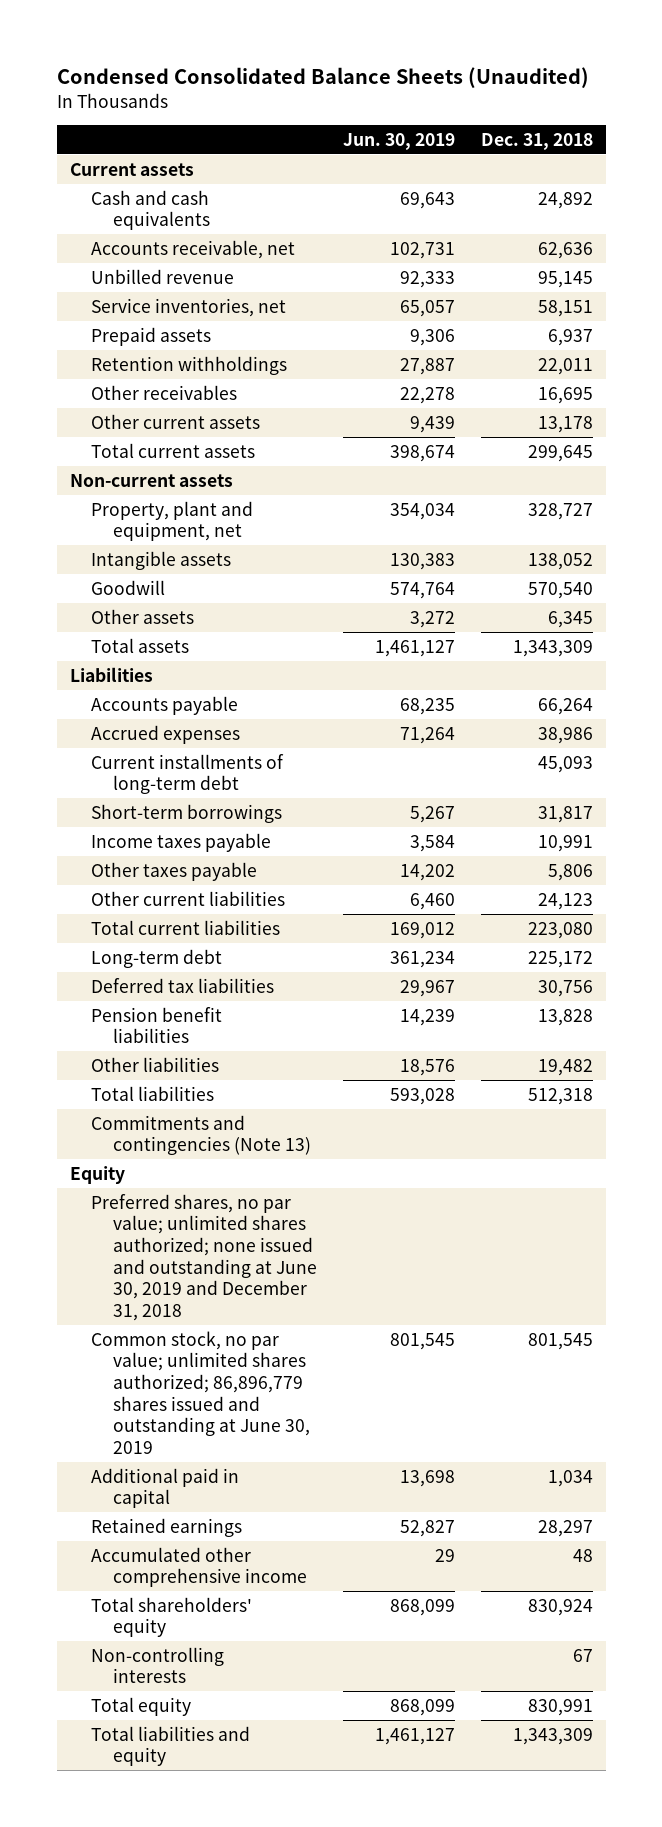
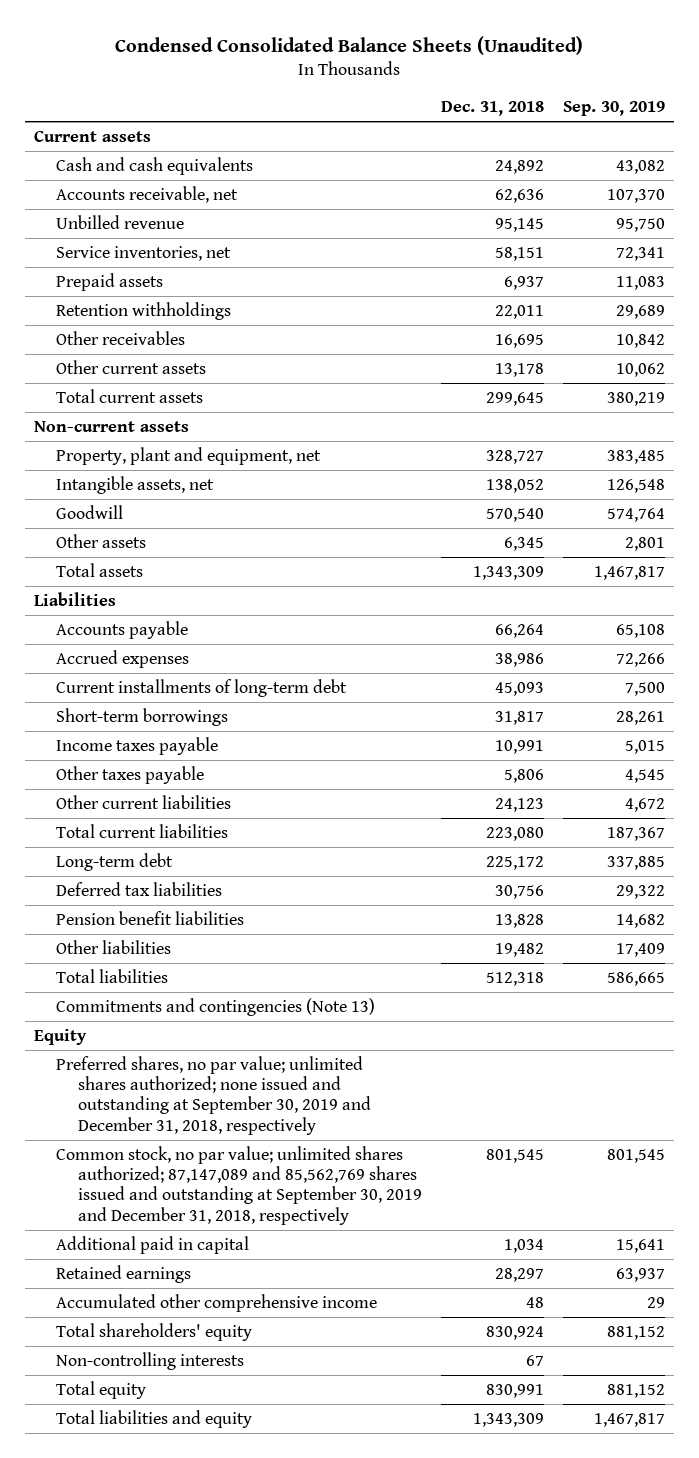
- | Jun. 30, 2019 | Dec. 31, 2018
+ | Dec. 31, 2018 | Sep. 30, 2019
- Intangible assets | 130,383 | 138,052
+ Intangible assets, net | 138,052 | 126,548
- Preferred shares, no par value; unlimited shares authorized; none issued and outstanding at June 30, 2019 and December 31, 2018
- Common stock, no par value; unlimited shares authorized; 86,896,779 shares issued and outstanding at June 30, 2019 | 801,545 | 801,545
+ Preferred shares, no par value; unlimited shares authorized; none issued and outstanding at September 30, 2019 and December 31, 2018, respectively
+ Common stock, no par value; unlimited shares authorized; 87,147,089 and 85,562,769 shares issued and outstanding at September 30, 2019 and December 31, 2018, respectively | 801,545 | 801,545

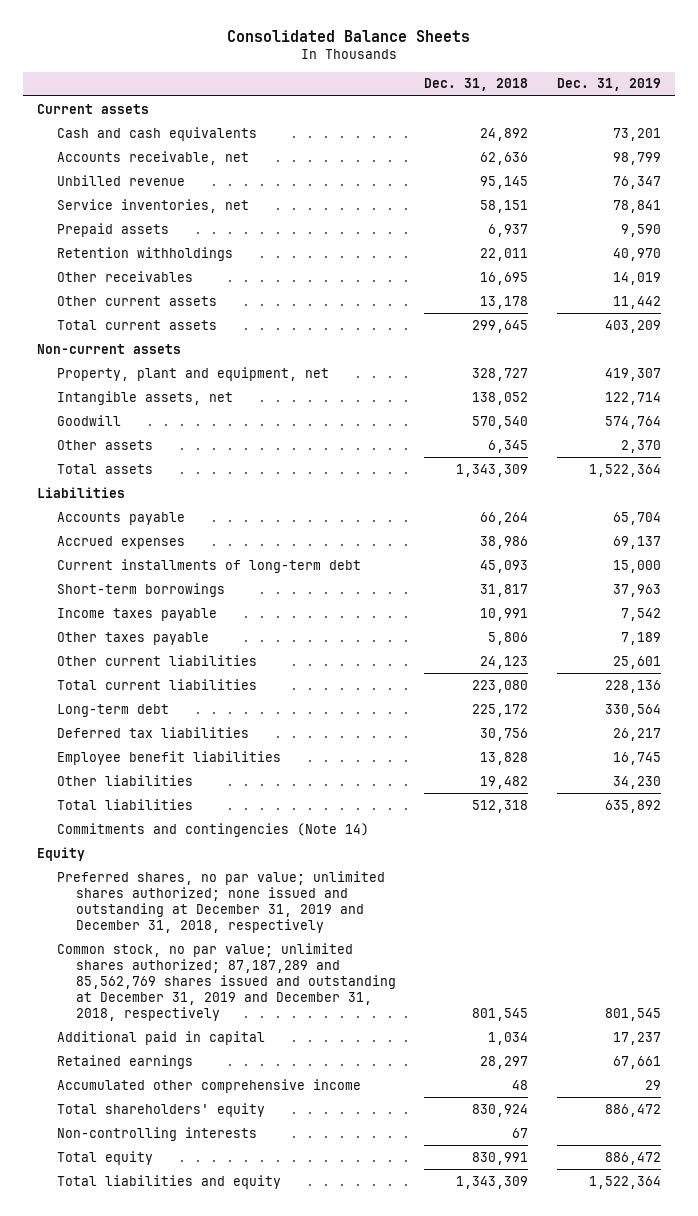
- Condensed Consolidated Balance Sheets (Unaudited)
+ Consolidated Balance Sheets
- | Dec. 31, 2018 | Sep. 30, 2019
+ | Dec. 31, 2018 | Dec. 31, 2019
- Pension benefit liabilities | 13,828 | 14,682
+ Employee benefit liabilities | 13,828 | 16,745
- Commitments and contingencies (Note 13)
+ Commitments and contingencies (Note 14)
- Preferred shares, no par value; unlimited shares authorized; none issued and outstanding at September 30, 2019 and December 31, 2018, respectively
- Common stock, no par value; unlimited shares authorized; 87,147,089 and 85,562,769 shares issued and outstanding at September 30, 2019 and December 31, 2018, respectively | 801,545 | 801,545
+ Preferred shares, no par value; unlimited shares authorized; none issued and outstanding at December 31, 2019 and December 31, 2018, respectively
+ Common stock, no par value; unlimited shares authorized; 87,187,289 and 85,562,769 shares issued and outstanding at December 31, 2019 and December 31, 2018, respectively | 801,545 | 801,545

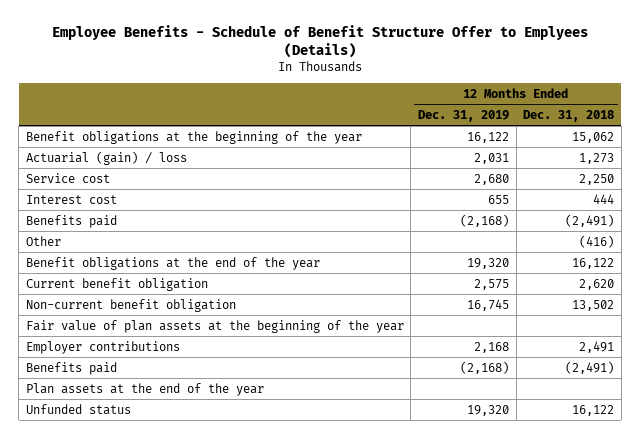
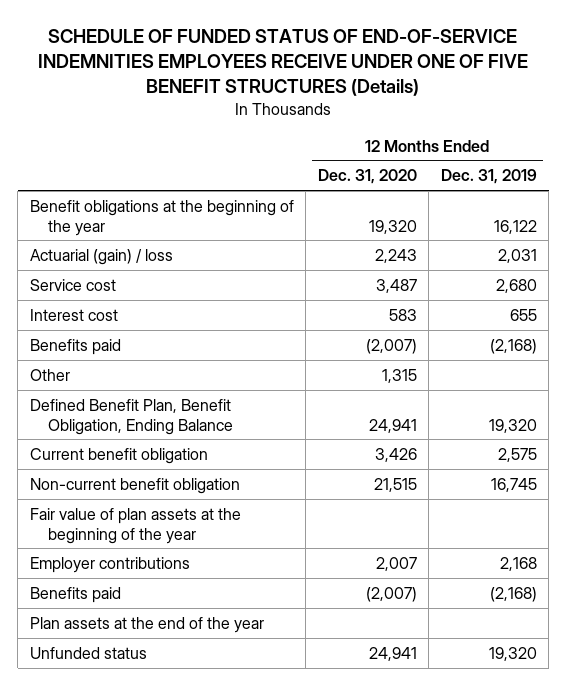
- Employee Benefits - Schedule of Benefit Structure Offer to Emplyees (Details)
+ SCHEDULE OF FUNDED STATUS OF END-OF-SERVICE INDEMNITIES EMPLOYEES RECEIVE UNDER ONE OF FIVE BENEFIT STRUCTURES (Details)
- | 12 Months Ended Dec. 31, 2019 | 12 Months Ended Dec. 31, 2018
+ | 12 Months Ended Dec. 31, 2020 | 12 Months Ended Dec. 31, 2019
- Benefit obligations at the end of the year | 19,320 | 16,122
+ Defined Benefit Plan, Benefit Obligation, Ending Balance | 24,941 | 19,320

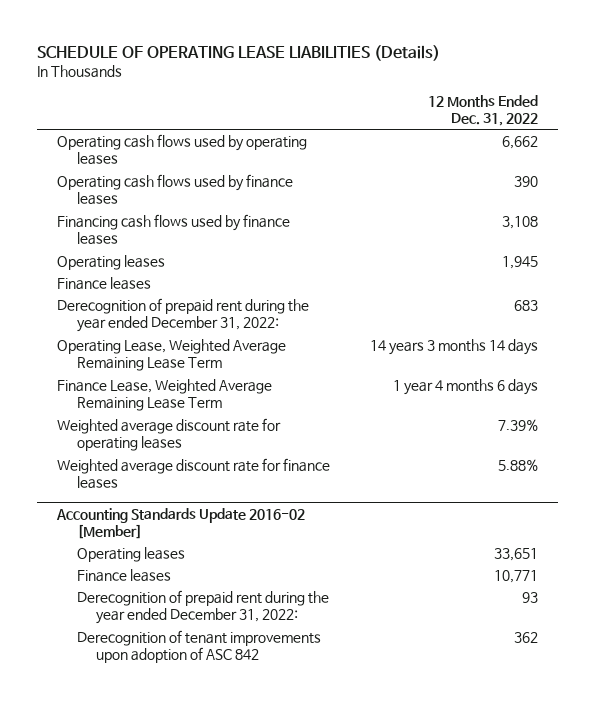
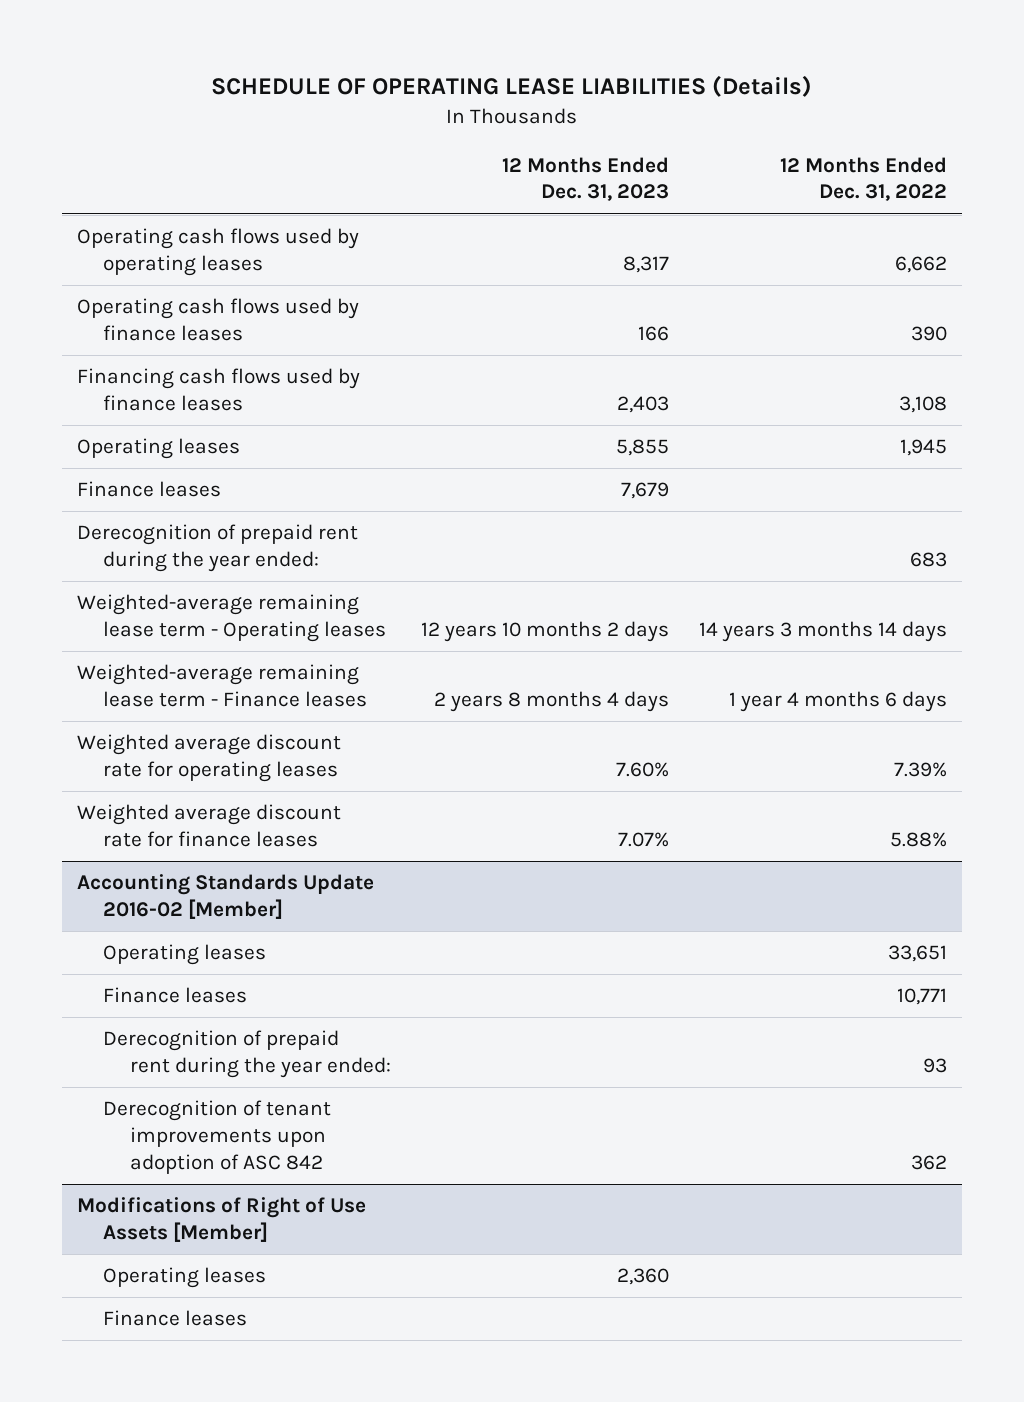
- | 12 Months Ended Dec. 31, 2022
+ | 12 Months Ended Dec. 31, 2023 | 12 Months Ended Dec. 31, 2022
- Derecognition of prepaid rent during the year ended December 31, 2022: | 683
- Operating Lease, Weighted Average Remaining Lease Term | 14 years 3 months 14 days
- Finance Lease, Weighted Average Remaining Lease Term | 1 year 4 months 6 days
+ Derecognition of prepaid rent during the year ended: | | 683
+ Weighted-average remaining lease term - Operating leases | 12 years 10 months 2 days | 14 years 3 months 14 days
+ Weighted-average remaining lease term - Finance leases | 2 years 8 months 4 days | 1 year 4 months 6 days
@ Accounting Standards Update 2016-02 [Member]
- Derecognition of prepaid rent during the year ended December 31, 2022: | 93
+ Derecognition of prepaid rent during the year ended: | | 93
+ Modifications of Right of Use Assets [Member]
+ Operating leases | 2,360 |
+ Finance leases

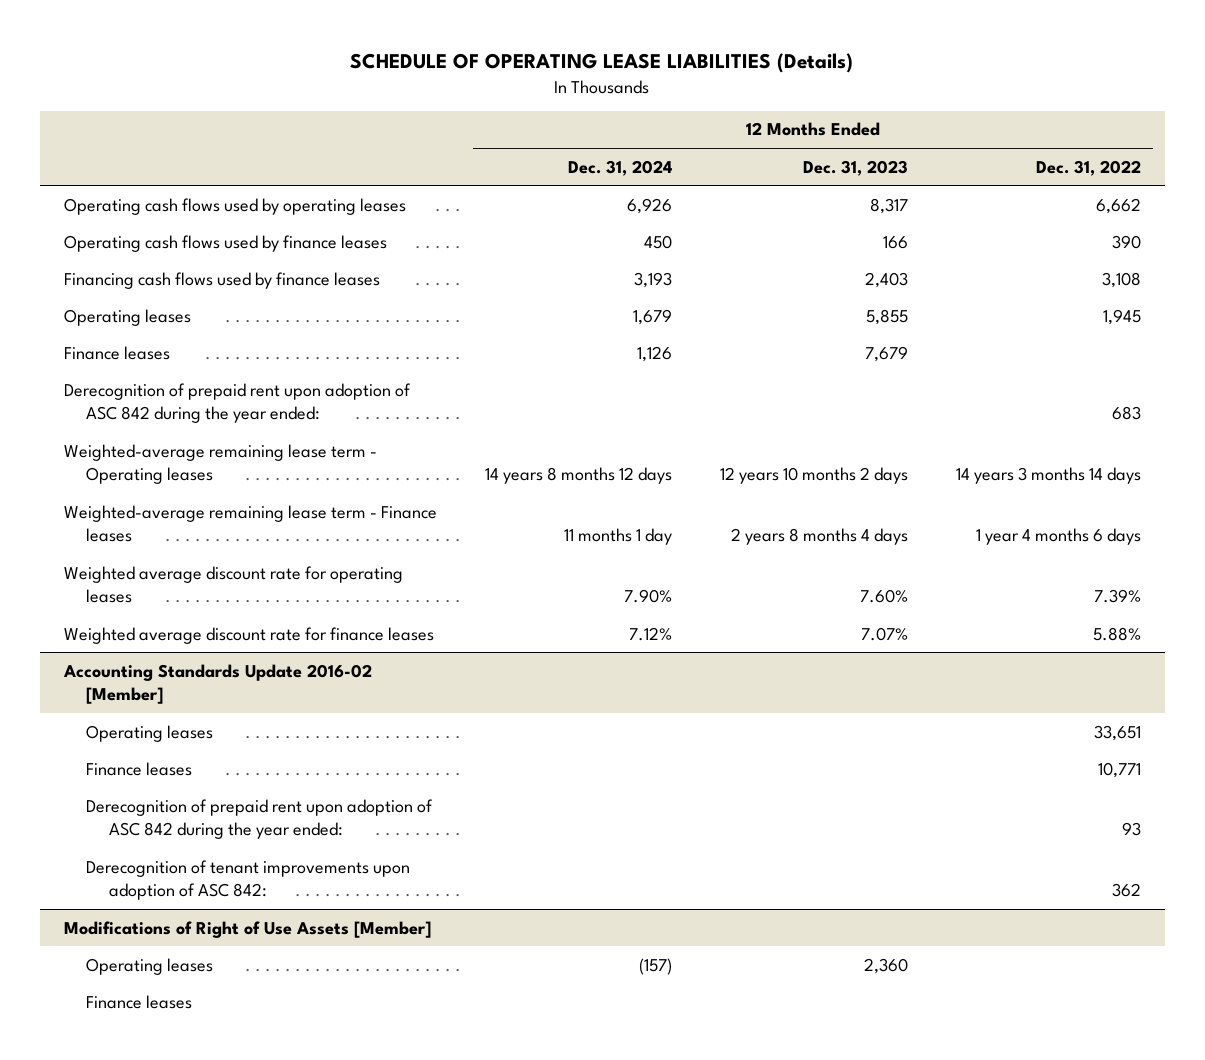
- | 12 Months Ended Dec. 31, 2023 | 12 Months Ended Dec. 31, 2022
+ | 12 Months Ended Dec. 31, 2024 | 12 Months Ended Dec. 31, 2023 | 12 Months Ended Dec. 31, 2022
- Derecognition of prepaid rent during the year ended: | | 683
+ Derecognition of prepaid rent upon adoption of ASC 842 during the year ended: | | | 683
@ Accounting Standards Update 2016-02 [Member]
- Derecognition of prepaid rent during the year ended: | | 93
- Derecognition of tenant improvements upon adoption of ASC 842 | | 362
+ Derecognition of prepaid rent upon adoption of ASC 842 during the year ended: | | | 93
+ Derecognition of tenant improvements upon adoption of ASC 842: | | | 362

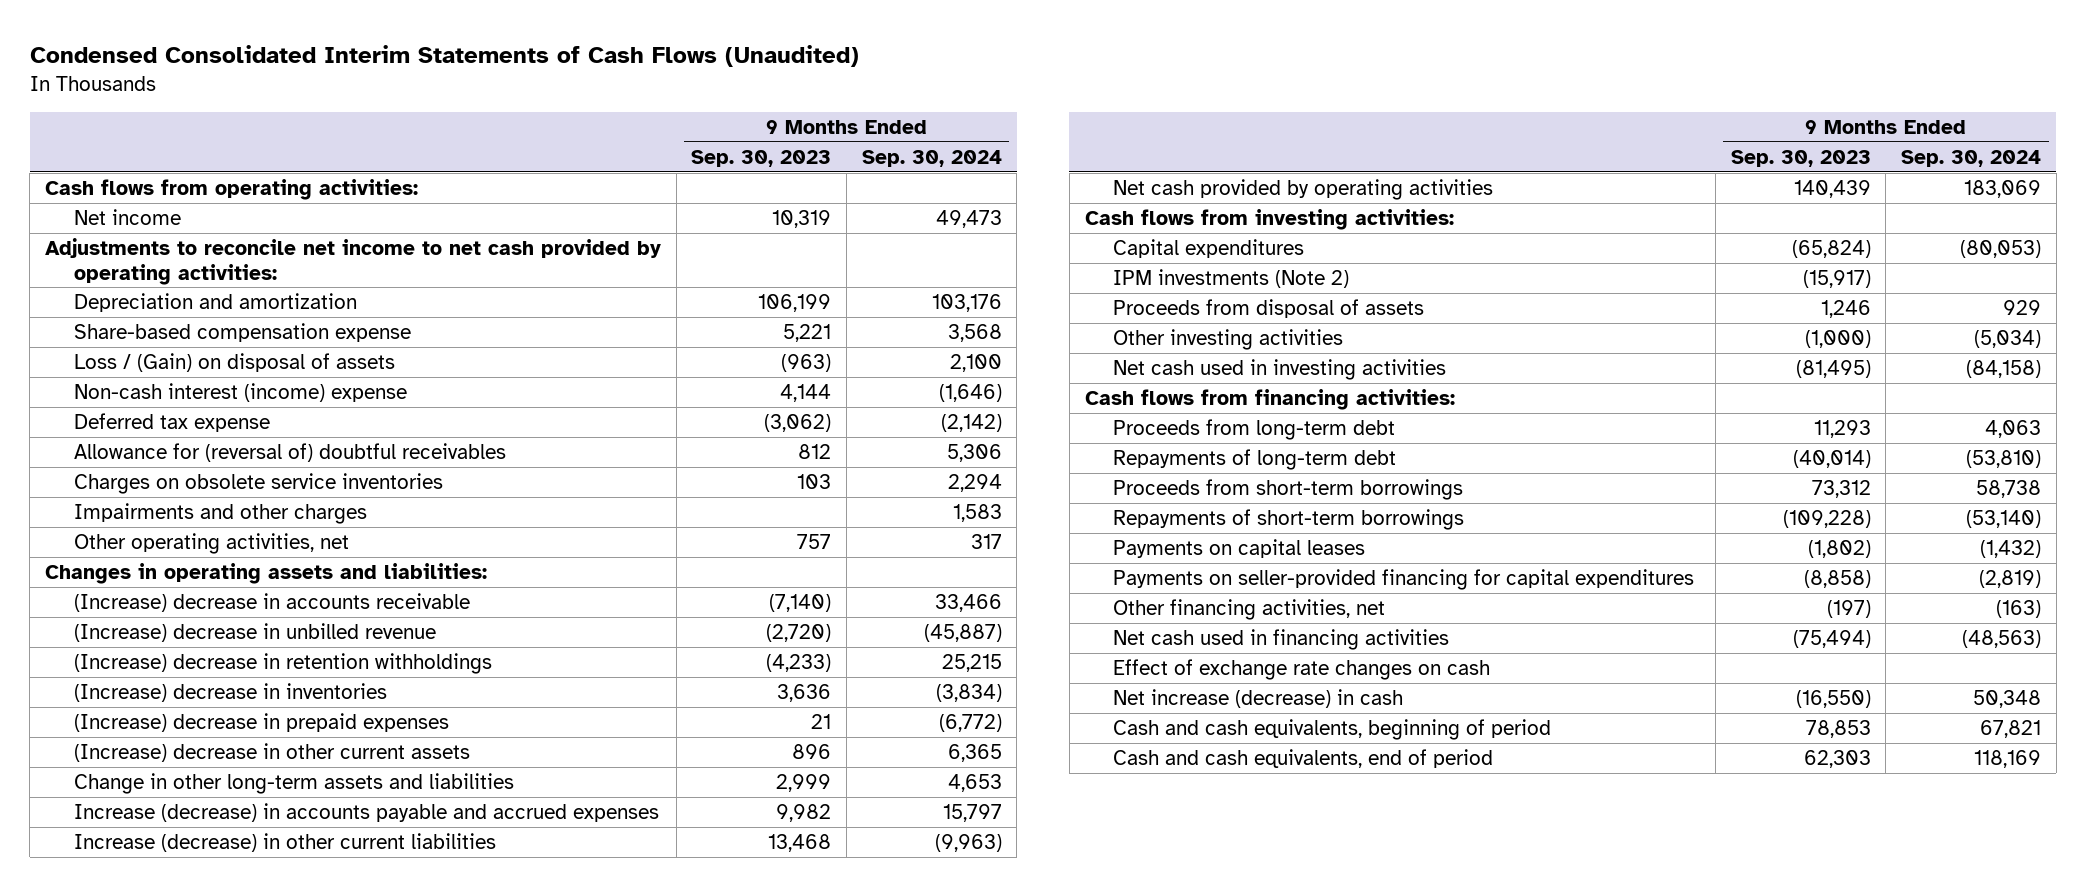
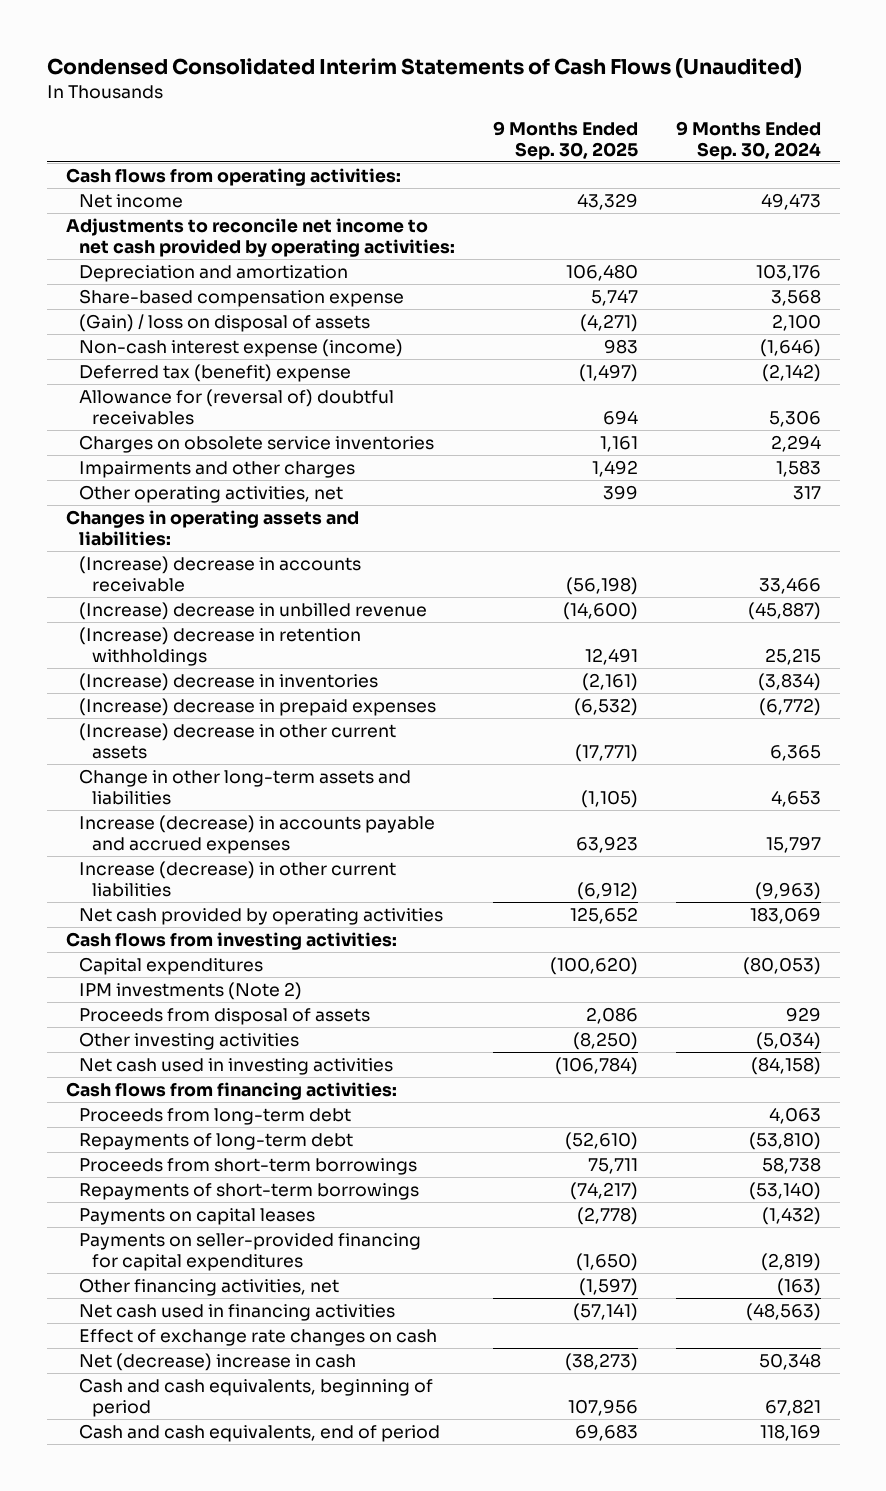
- | 9 Months Ended Sep. 30, 2023 | 9 Months Ended Sep. 30, 2024
+ | 9 Months Ended Sep. 30, 2025 | 9 Months Ended Sep. 30, 2024
- Loss / (Gain) on disposal of assets | (963) | 2,100
- Non-cash interest (income) expense | 4,144 | (1,646)
- Deferred tax expense | (3,062) | (2,142)
+ (Gain) / loss on disposal of assets | (4,271) | 2,100
+ Non-cash interest expense (income) | 983 | (1,646)
+ Deferred tax (benefit) expense | (1,497) | (2,142)
- Net increase (decrease) in cash | (16,550) | 50,348
+ Net (decrease) increase in cash | (38,273) | 50,348

